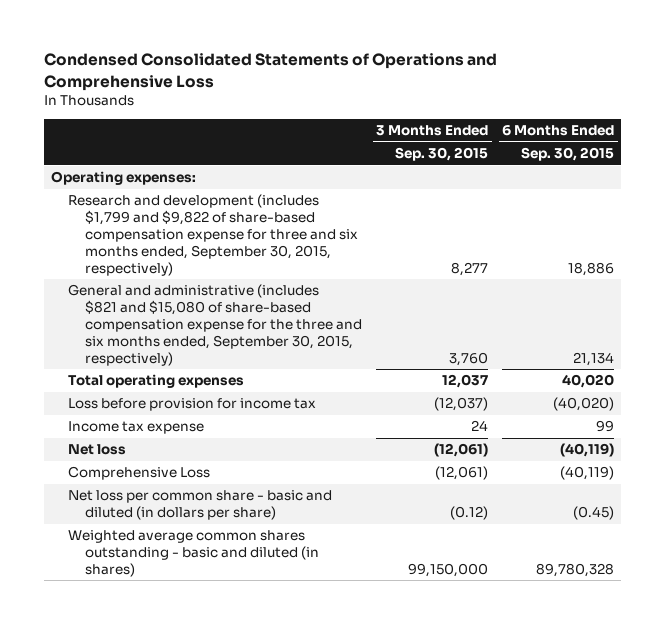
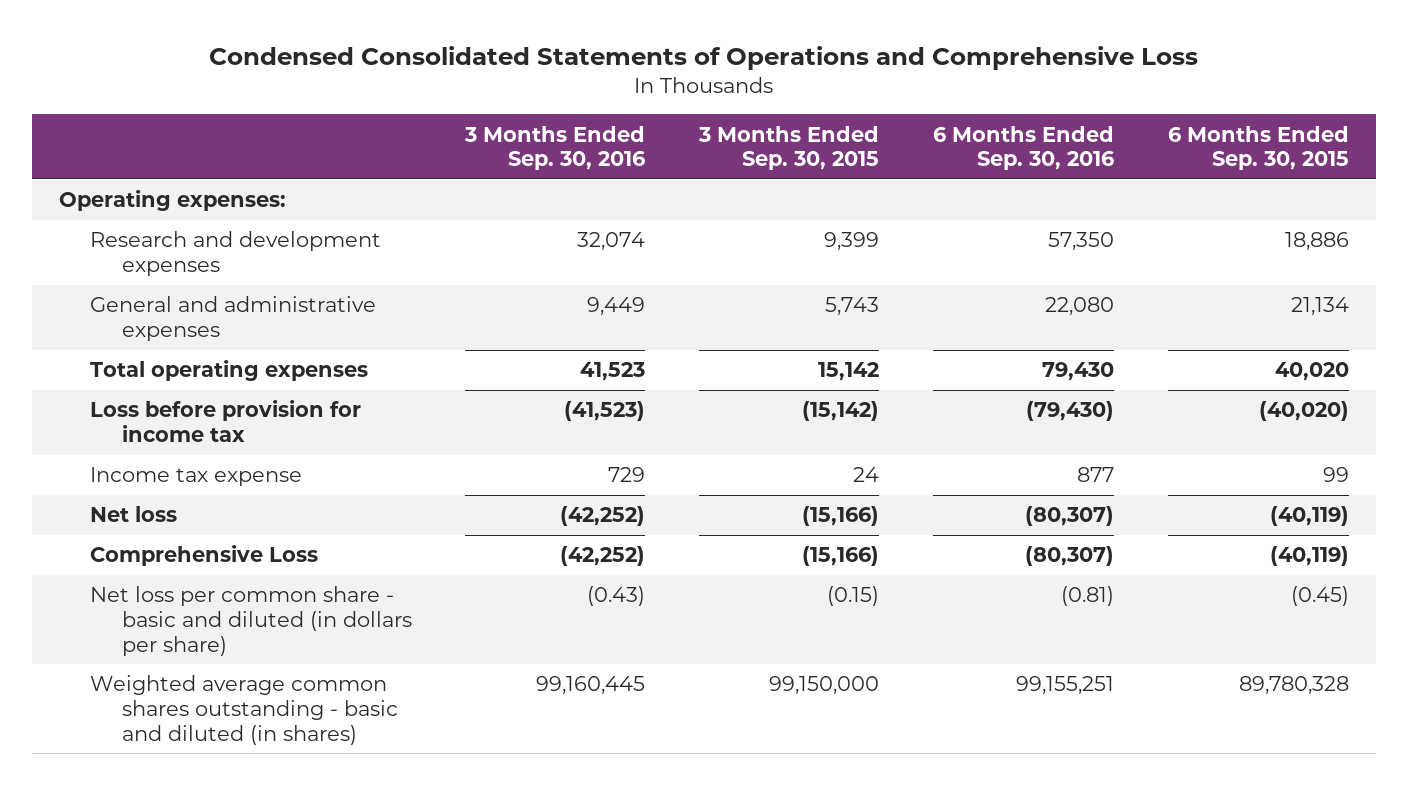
- | 3 Months Ended Sep. 30, 2015 | 6 Months Ended Sep. 30, 2015
+ | 3 Months Ended Sep. 30, 2016 | 3 Months Ended Sep. 30, 2015 | 6 Months Ended Sep. 30, 2016 | 6 Months Ended Sep. 30, 2015
- Research and development (includes $1,799 and $9,822 of share-based compensation expense for three and six months ended, September 30, 2015, respectively) | 8,277 | 18,886
- General and administrative (includes $821 and $15,080 of share-based compensation expense for the three and six months ended, September 30, 2015, respectively) | 3,760 | 21,134
- Total operating expenses | 12,037 | 40,020
- Loss before provision for income tax | (12,037) | (40,020)
+ Research and development expenses | 32,074 | 9,399 | 57,350 | 18,886
+ General and administrative expenses | 9,449 | 5,743 | 22,080 | 21,134
+ Total operating expenses | 41,523 | 15,142 | 79,430 | 40,020
+ Loss before provision for income tax | (41,523) | (15,142) | (79,430) | (40,020)
- Net loss | (12,061) | (40,119)
- Comprehensive Loss | (12,061) | (40,119)
- Net loss per common share - basic and diluted (in dollars per share) | (0.12) | (0.45)
+ Net loss | (42,252) | (15,166) | (80,307) | (40,119)
+ Comprehensive Loss | (42,252) | (15,166) | (80,307) | (40,119)
+ Net loss per common share - basic and diluted (in dollars per share) | (0.43) | (0.15) | (0.81) | (0.45)

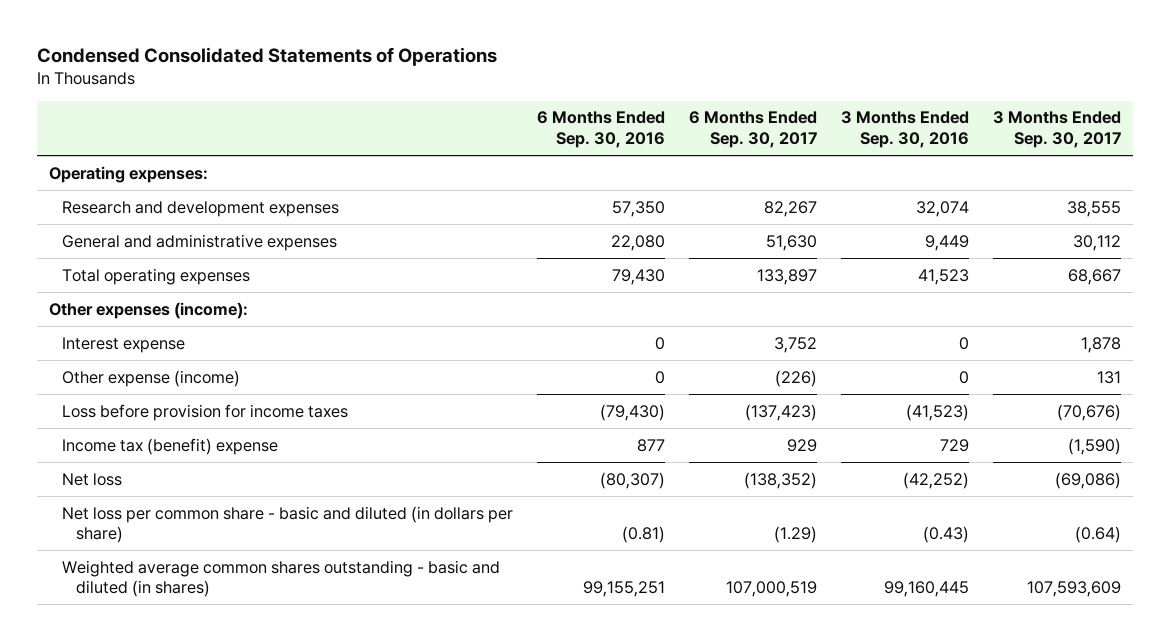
- Condensed Consolidated Statements of Operations and Comprehensive Loss
+ Condensed Consolidated Statements of Operations
- | 3 Months Ended Sep. 30, 2016 | 3 Months Ended Sep. 30, 2015 | 6 Months Ended Sep. 30, 2016 | 6 Months Ended Sep. 30, 2015
+ | 6 Months Ended Sep. 30, 2016 | 6 Months Ended Sep. 30, 2017 | 3 Months Ended Sep. 30, 2016 | 3 Months Ended Sep. 30, 2017
- Loss before provision for income tax | (41,523) | (15,142) | (79,430) | (40,020)
- Income tax expense | 729 | 24 | 877 | 99
+ Other expenses (income):
+ Interest expense | 0 | 3,752 | 0 | 1,878
+ Other expense (income) | 0 | (226) | 0 | 131
+ Loss before provision for income taxes | (79,430) | (137,423) | (41,523) | (70,676)
+ Income tax (benefit) expense | 877 | 929 | 729 | (1,590)
- Comprehensive Loss | (42,252) | (15,166) | (80,307) | (40,119)

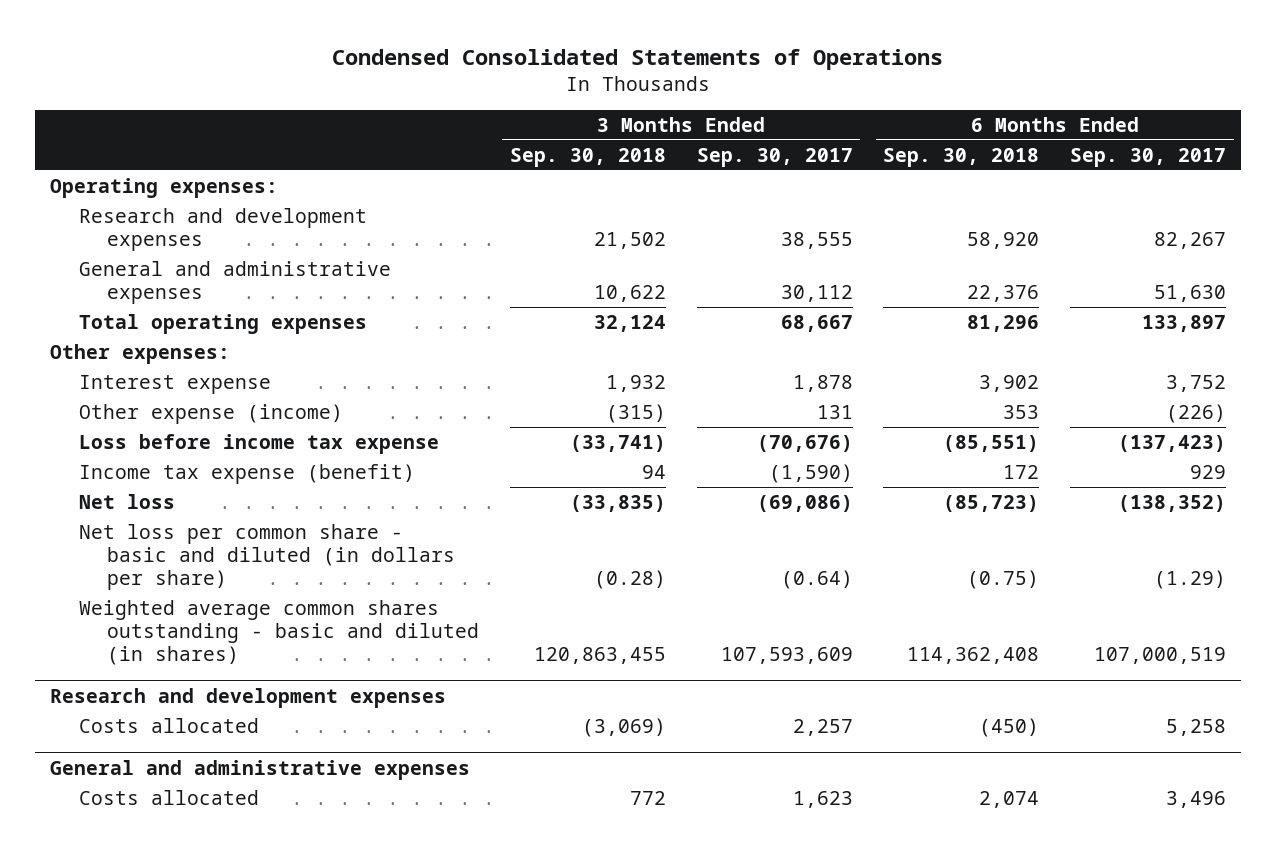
- | 6 Months Ended Sep. 30, 2016 | 6 Months Ended Sep. 30, 2017 | 3 Months Ended Sep. 30, 2016 | 3 Months Ended Sep. 30, 2017
+ | 3 Months Ended Sep. 30, 2018 | 3 Months Ended Sep. 30, 2017 | 6 Months Ended Sep. 30, 2018 | 6 Months Ended Sep. 30, 2017
- Other expenses (income):
+ Other expenses:
- Loss before provision for income taxes | (79,430) | (137,423) | (41,523) | (70,676)
- Income tax (benefit) expense | 877 | 929 | 729 | (1,590)
+ Loss before income tax expense | (33,741) | (70,676) | (85,551) | (137,423)
+ Income tax expense (benefit) | 94 | (1,590) | 172 | 929
+ Research and development expenses
+ Costs allocated | (3,069) | 2,257 | (450) | 5,258
+ General and administrative expenses
+ Costs allocated | 772 | 1,623 | 2,074 | 3,496

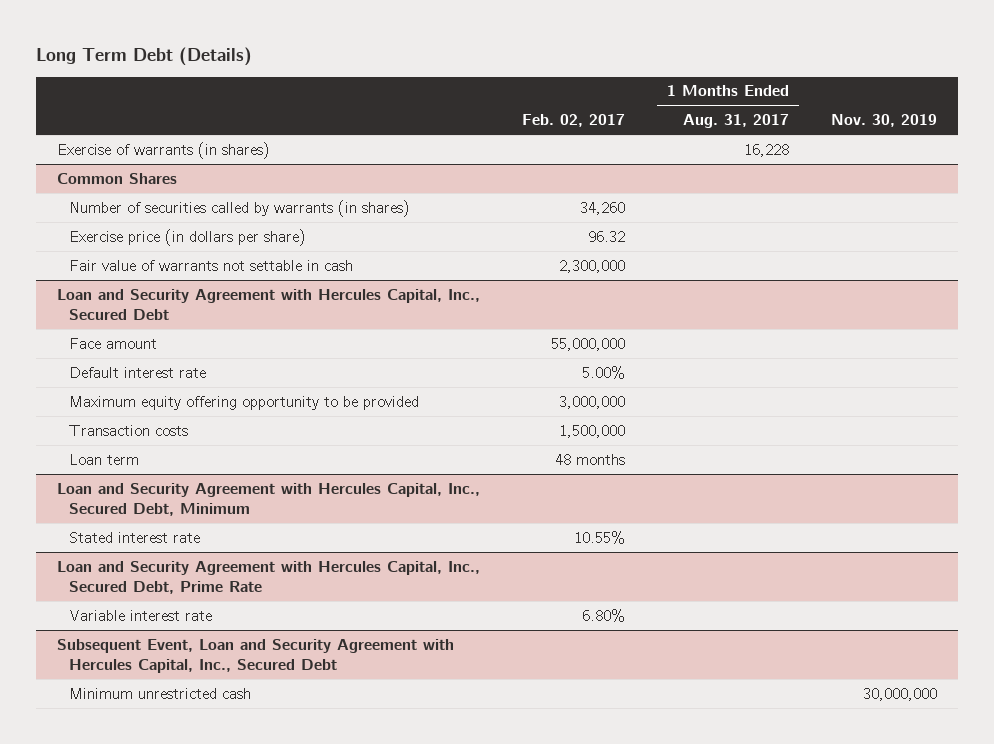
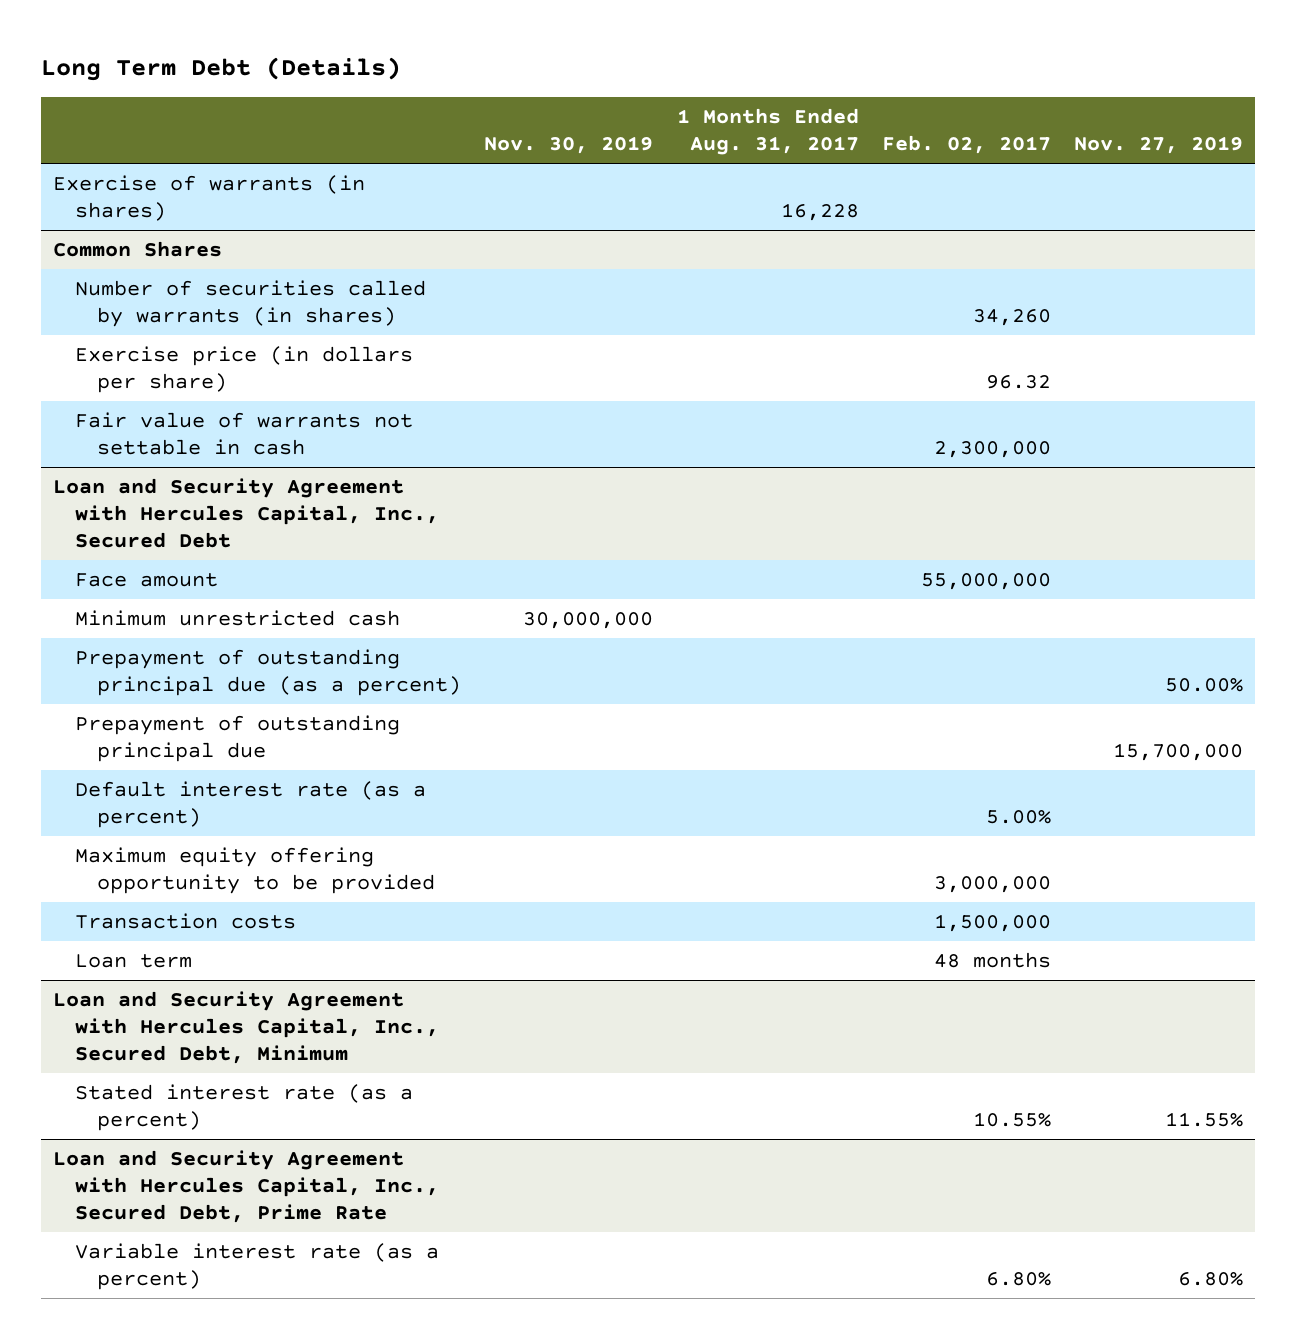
- | Feb. 02, 2017 | 1 Months Ended Aug. 31, 2017 | Nov. 30, 2019
+ | Nov. 30, 2019 | 1 Months Ended Aug. 31, 2017 | Feb. 02, 2017 | Nov. 27, 2019
@ Loan and Security Agreement with Hercules Capital, Inc., Secured Debt
- Default interest rate | 5.00% | |
+ Minimum unrestricted cash | 30,000,000 | | |
+ Prepayment of outstanding principal due (as a percent) | | | | 50.00%
+ Prepayment of outstanding principal due | | | | 15,700,000
+ Default interest rate (as a percent) | | | 5.00% |
@ Loan and Security Agreement with Hercules Capital, Inc., Secured Debt, Minimum
- Stated interest rate | 10.55% | |
+ Stated interest rate (as a percent) | | | 10.55% | 11.55%
@ Loan and Security Agreement with Hercules Capital, Inc., Secured Debt, Prime Rate
- Variable interest rate | 6.80% | |
- Subsequent Event, Loan and Security Agreement with Hercules Capital, Inc., Secured Debt
- Minimum unrestricted cash | | | 30,000,000
@ Loan and Security Agreement with Hercules Capital, Inc., Secured Debt, Prime Rate
+ Variable interest rate (as a percent) | | | 6.80% | 6.80%

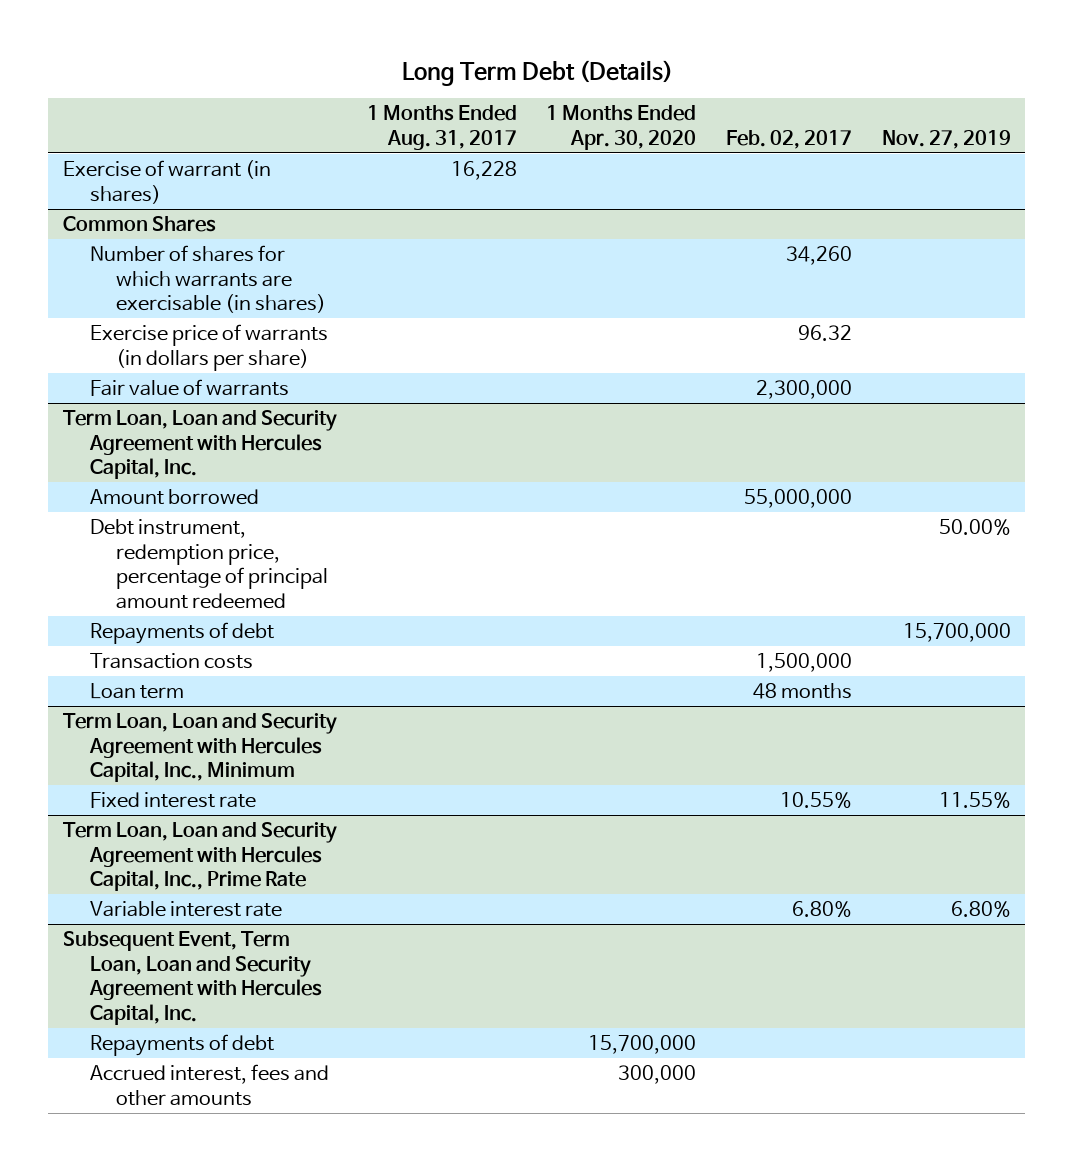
- | Nov. 30, 2019 | 1 Months Ended Aug. 31, 2017 | Feb. 02, 2017 | Nov. 27, 2019
+ | 1 Months Ended Aug. 31, 2017 | 1 Months Ended Apr. 30, 2020 | Feb. 02, 2017 | Nov. 27, 2019
- Exercise of warrants (in shares) | | 16,228 | |
+ Exercise of warrant (in shares) | 16,228 | | |
@ Common Shares
- Number of securities called by warrants (in shares) | | | 34,260 |
- Exercise price (in dollars per share) | | | 96.32 |
- Fair value of warrants not settable in cash | | | 2,300,000 |
- Loan and Security Agreement with Hercules Capital, Inc., Secured Debt
- Face amount | | | 55,000,000 |
- Minimum unrestricted cash | 30,000,000 | | |
- Prepayment of outstanding principal due (as a percent) | | | | 50.00%
- Prepayment of outstanding principal due | | | | 15,700,000
- Default interest rate (as a percent) | | | 5.00% |
- Maximum equity offering opportunity to be provided | | | 3,000,000 |
@ Common Shares
+ Number of shares for which warrants are exercisable (in shares) | | | 34,260 |
+ Exercise price of warrants (in dollars per share) | | | 96.32 |
+ Fair value of warrants | | | 2,300,000 |
+ Term Loan, Loan and Security Agreement with Hercules Capital, Inc.
+ Amount borrowed | | | 55,000,000 |
+ Debt instrument, redemption price, percentage of principal amount redeemed | | | | 50.00%
+ Repayments of debt | | | | 15,700,000
- Loan and Security Agreement with Hercules Capital, Inc., Secured Debt, Minimum
- Stated interest rate (as a percent) | | | 10.55% | 11.55%
- Loan and Security Agreement with Hercules Capital, Inc., Secured Debt, Prime Rate
- Variable interest rate (as a percent) | | | 6.80% | 6.80%
+ Term Loan, Loan and Security Agreement with Hercules Capital, Inc., Minimum
+ Fixed interest rate | | | 10.55% | 11.55%
+ Term Loan, Loan and Security Agreement with Hercules Capital, Inc., Prime Rate
+ Variable interest rate | | | 6.80% | 6.80%
+ Subsequent Event, Term Loan, Loan and Security Agreement with Hercules Capital, Inc.
+ Repayments of debt | | 15,700,000 | |
+ Accrued interest, fees and other amounts | | 300,000 | |

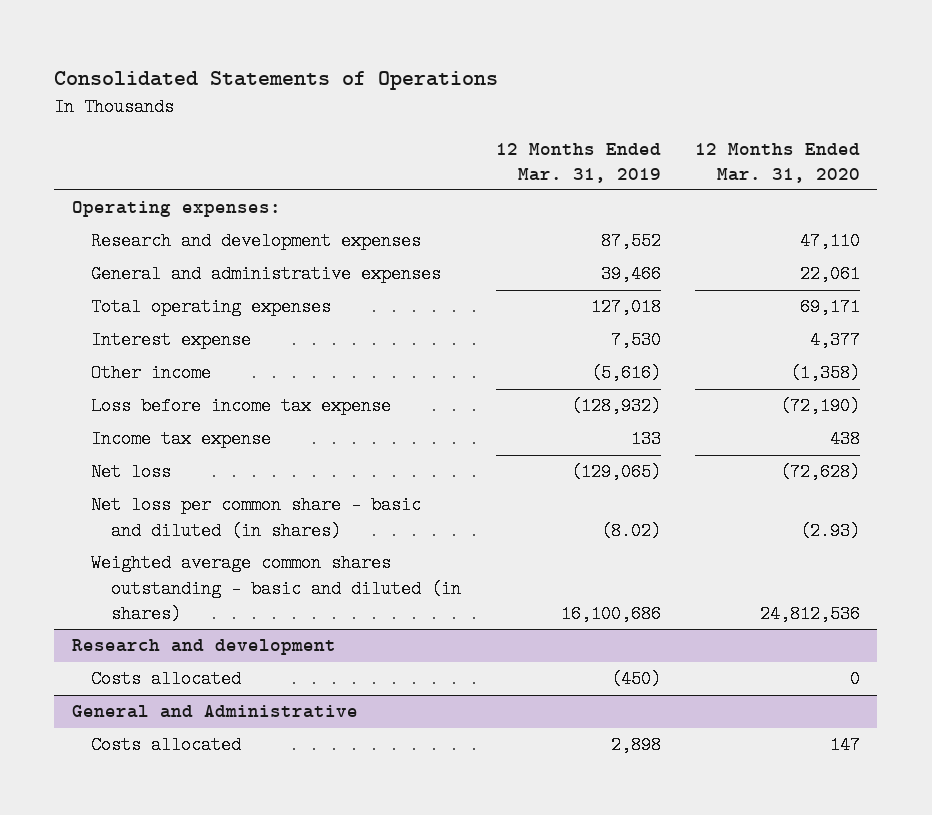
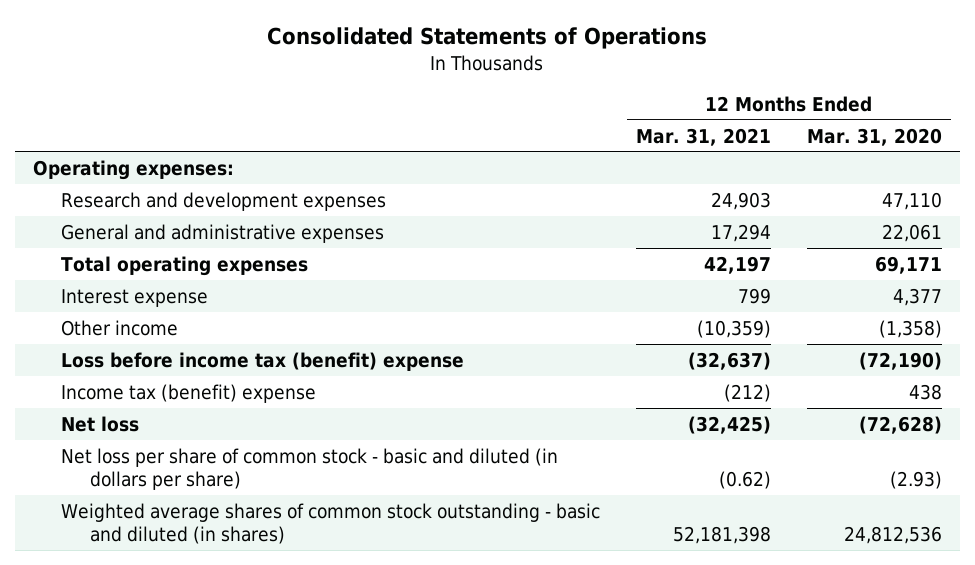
- | 12 Months Ended Mar. 31, 2019 | 12 Months Ended Mar. 31, 2020
+ | 12 Months Ended Mar. 31, 2021 | 12 Months Ended Mar. 31, 2020
- Loss before income tax expense | (128,932) | (72,190)
- Income tax expense | 133 | 438
+ Loss before income tax (benefit) expense | (32,637) | (72,190)
+ Income tax (benefit) expense | (212) | 438
- Net loss per common share - basic and diluted (in shares) | (8.02) | (2.93)
- Weighted average common shares outstanding - basic and diluted (in shares) | 16,100,686 | 24,812,536
- Research and development
- Costs allocated | (450) | 0
- General and Administrative
- Costs allocated | 2,898 | 147
+ Net loss per share of common stock - basic and diluted (in dollars per share) | (0.62) | (2.93)
+ Weighted average shares of common stock outstanding - basic and diluted (in shares) | 52,181,398 | 24,812,536

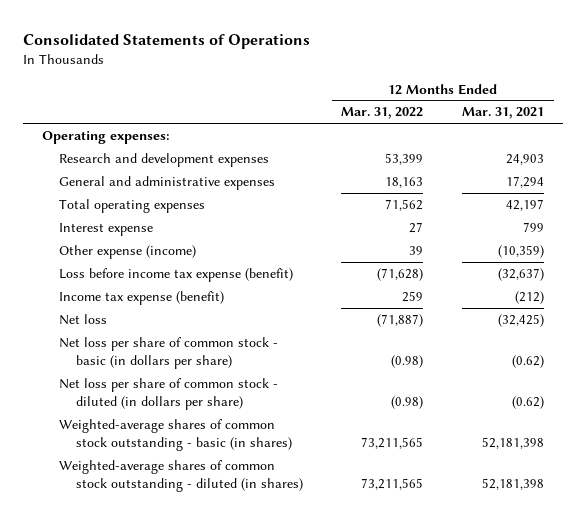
- | 12 Months Ended Mar. 31, 2021 | 12 Months Ended Mar. 31, 2020
+ | 12 Months Ended Mar. 31, 2022 | 12 Months Ended Mar. 31, 2021
- Other income | (10,359) | (1,358)
- Loss before income tax (benefit) expense | (32,637) | (72,190)
- Income tax (benefit) expense | (212) | 438
+ Other expense (income) | 39 | (10,359)
+ Loss before income tax expense (benefit) | (71,628) | (32,637)
+ Income tax expense (benefit) | 259 | (212)
- Net loss per share of common stock - basic and diluted (in dollars per share) | (0.62) | (2.93)
- Weighted average shares of common stock outstanding - basic and diluted (in shares) | 52,181,398 | 24,812,536
+ Net loss per share of common stock - basic (in dollars per share) | (0.98) | (0.62)
+ Net loss per share of common stock - diluted (in dollars per share) | (0.98) | (0.62)
+ Weighted-average shares of common stock outstanding - basic (in shares) | 73,211,565 | 52,181,398
+ Weighted-average shares of common stock outstanding - diluted (in shares) | 73,211,565 | 52,181,398

